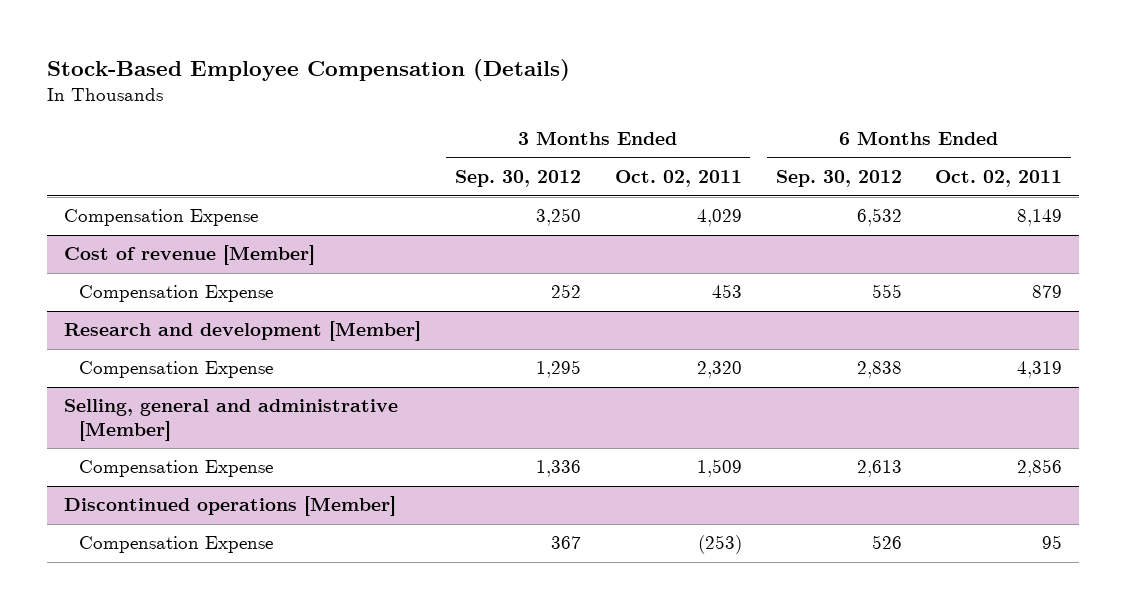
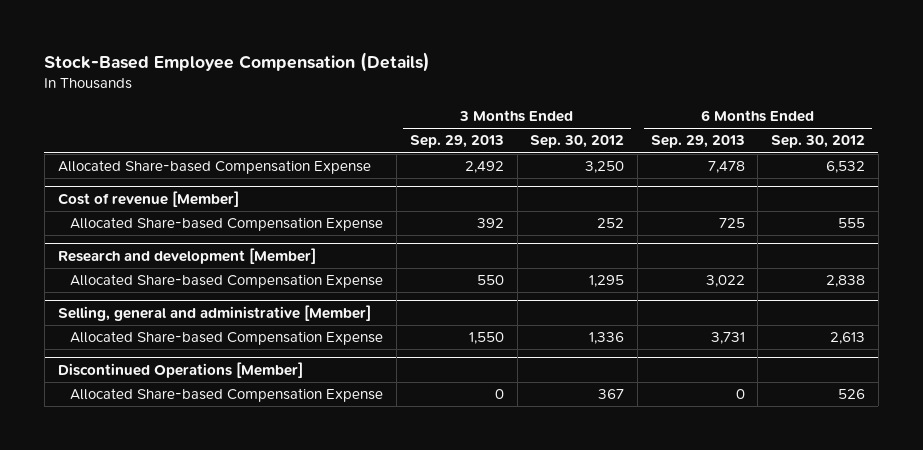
- | 3 Months Ended Sep. 30, 2012 | 3 Months Ended Oct. 02, 2011 | 6 Months Ended Sep. 30, 2012 | 6 Months Ended Oct. 02, 2011
+ | 3 Months Ended Sep. 29, 2013 | 3 Months Ended Sep. 30, 2012 | 6 Months Ended Sep. 29, 2013 | 6 Months Ended Sep. 30, 2012
- Compensation Expense | 3,250 | 4,029 | 6,532 | 8,149
+ Allocated Share-based Compensation Expense | 2,492 | 3,250 | 7,478 | 6,532
@ Cost of revenue [Member]
- Compensation Expense | 252 | 453 | 555 | 879
+ Allocated Share-based Compensation Expense | 392 | 252 | 725 | 555
@ Research and development [Member]
- Compensation Expense | 1,295 | 2,320 | 2,838 | 4,319
+ Allocated Share-based Compensation Expense | 550 | 1,295 | 3,022 | 2,838
@ Selling, general and administrative [Member]
- Compensation Expense | 1,336 | 1,509 | 2,613 | 2,856
- Discontinued operations [Member]
- Compensation Expense | 367 | (253) | 526 | 95
@ Selling, general and administrative [Member]
+ Allocated Share-based Compensation Expense | 1,550 | 1,336 | 3,731 | 2,613
+ Discontinued Operations [Member]
+ Allocated Share-based Compensation Expense | 0 | 367 | 0 | 526

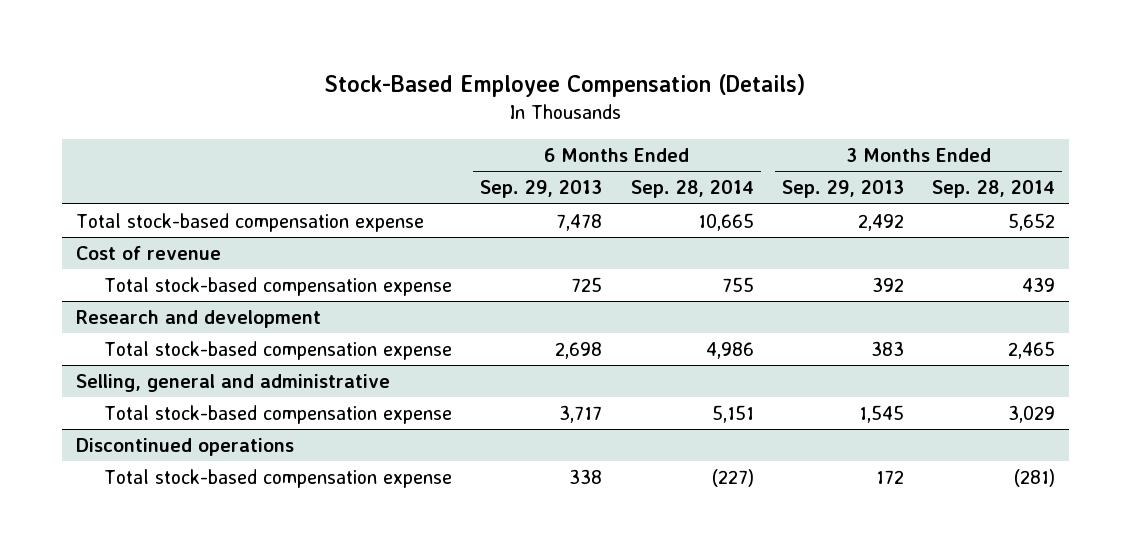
- | 3 Months Ended Sep. 29, 2013 | 3 Months Ended Sep. 30, 2012 | 6 Months Ended Sep. 29, 2013 | 6 Months Ended Sep. 30, 2012
+ | 6 Months Ended Sep. 29, 2013 | 6 Months Ended Sep. 28, 2014 | 3 Months Ended Sep. 29, 2013 | 3 Months Ended Sep. 28, 2014
- Allocated Share-based Compensation Expense | 2,492 | 3,250 | 7,478 | 6,532
- Cost of revenue [Member]
- Allocated Share-based Compensation Expense | 392 | 252 | 725 | 555
- Research and development [Member]
- Allocated Share-based Compensation Expense | 550 | 1,295 | 3,022 | 2,838
- Selling, general and administrative [Member]
- Allocated Share-based Compensation Expense | 1,550 | 1,336 | 3,731 | 2,613
- Discontinued Operations [Member]
- Allocated Share-based Compensation Expense | 0 | 367 | 0 | 526
+ Total stock-based compensation expense | 7,478 | 10,665 | 2,492 | 5,652
+ Cost of revenue
+ Total stock-based compensation expense | 725 | 755 | 392 | 439
+ Research and development
+ Total stock-based compensation expense | 2,698 | 4,986 | 383 | 2,465
+ Selling, general and administrative
+ Total stock-based compensation expense | 3,717 | 5,151 | 1,545 | 3,029
+ Discontinued operations
+ Total stock-based compensation expense | 338 | (227) | 172 | (281)

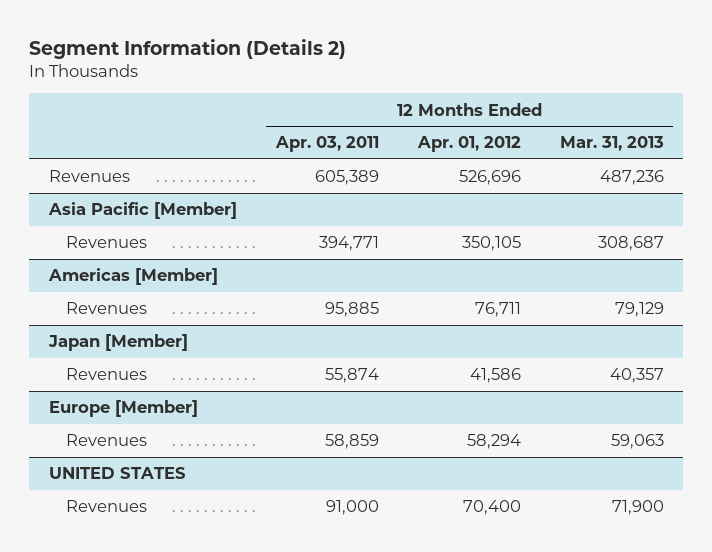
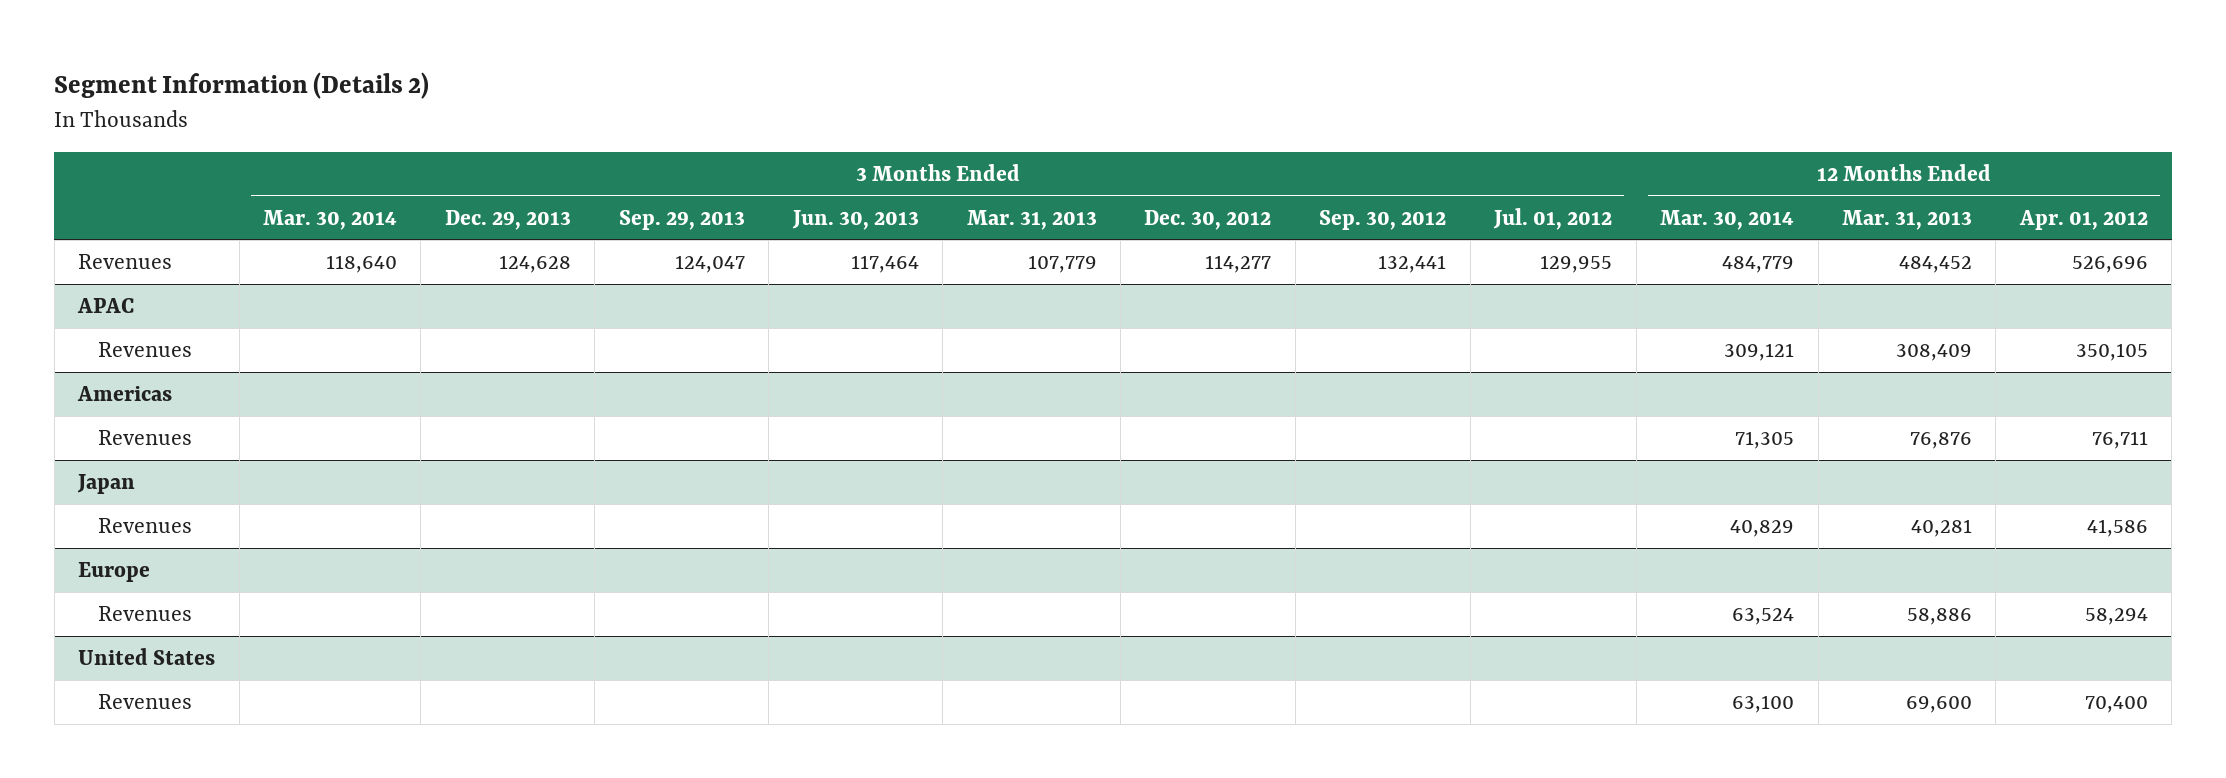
- | 12 Months Ended Apr. 03, 2011 | 12 Months Ended Apr. 01, 2012 | 12 Months Ended Mar. 31, 2013
+ | 3 Months Ended Mar. 30, 2014 | 3 Months Ended Dec. 29, 2013 | 3 Months Ended Sep. 29, 2013 | 3 Months Ended Jun. 30, 2013 | 3 Months Ended Mar. 31, 2013 | 3 Months Ended Dec. 30, 2012 | 3 Months Ended Sep. 30, 2012 | 3 Months Ended Jul. 01, 2012 | 12 Months Ended Mar. 30, 2014 | 12 Months Ended Mar. 31, 2013 | 12 Months Ended Apr. 01, 2012
- Revenues | 605,389 | 526,696 | 487,236
- Asia Pacific [Member]
- Revenues | 394,771 | 350,105 | 308,687
- Americas [Member]
- Revenues | 95,885 | 76,711 | 79,129
- Japan [Member]
- Revenues | 55,874 | 41,586 | 40,357
- Europe [Member]
- Revenues | 58,859 | 58,294 | 59,063
- UNITED STATES
- Revenues | 91,000 | 70,400 | 71,900
+ Revenues | 118,640 | 124,628 | 124,047 | 117,464 | 107,779 | 114,277 | 132,441 | 129,955 | 484,779 | 484,452 | 526,696
+ APAC
+ Revenues | | | | | | | | | 309,121 | 308,409 | 350,105
+ Americas
+ Revenues | | | | | | | | | 71,305 | 76,876 | 76,711
+ Japan
+ Revenues | | | | | | | | | 40,829 | 40,281 | 41,586
+ Europe
+ Revenues | | | | | | | | | 63,524 | 58,886 | 58,294
+ United States
+ Revenues | | | | | | | | | 63,100 | 69,600 | 70,400

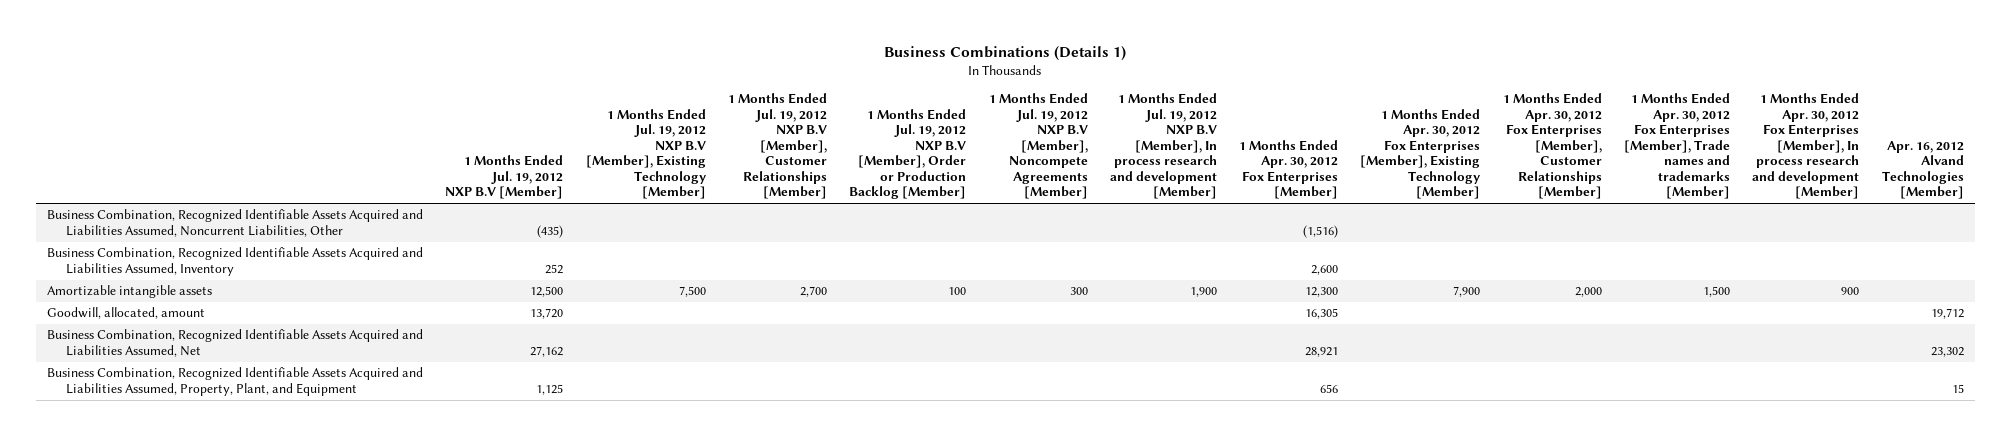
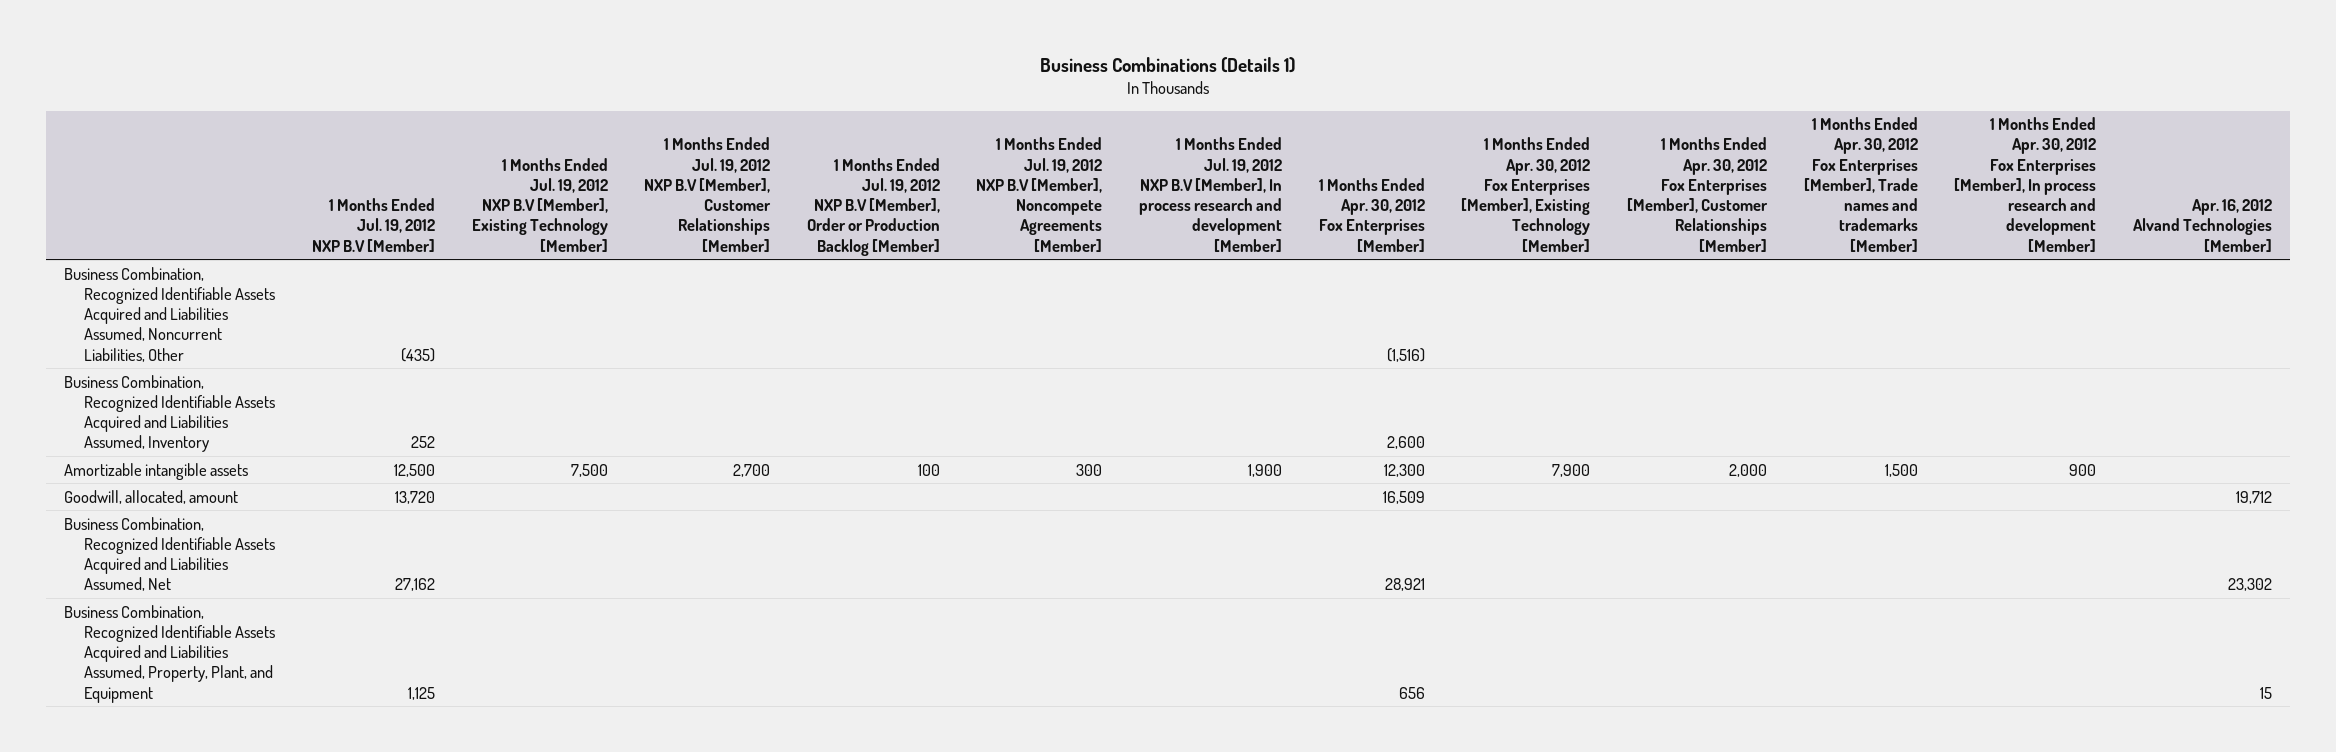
- Goodwill, allocated, amount | 13,720 | | | | | | 16,305 | | | | | 19,712
+ Goodwill, allocated, amount | 13,720 | | | | | | 16,509 | | | | | 19,712

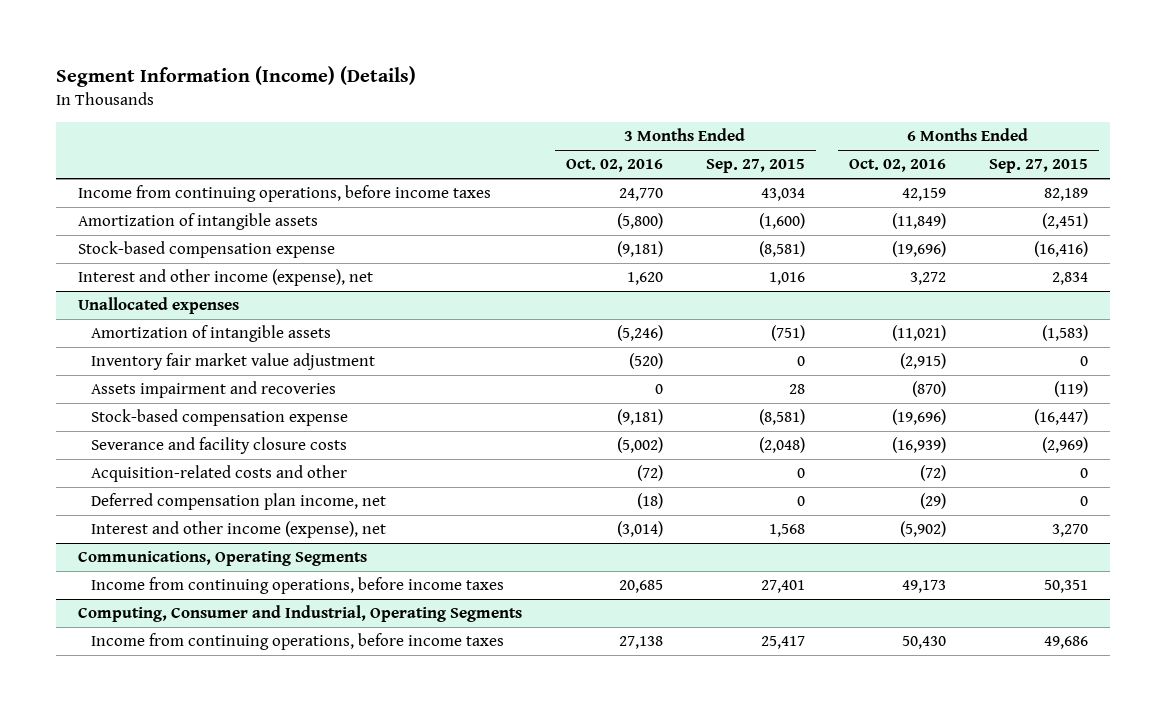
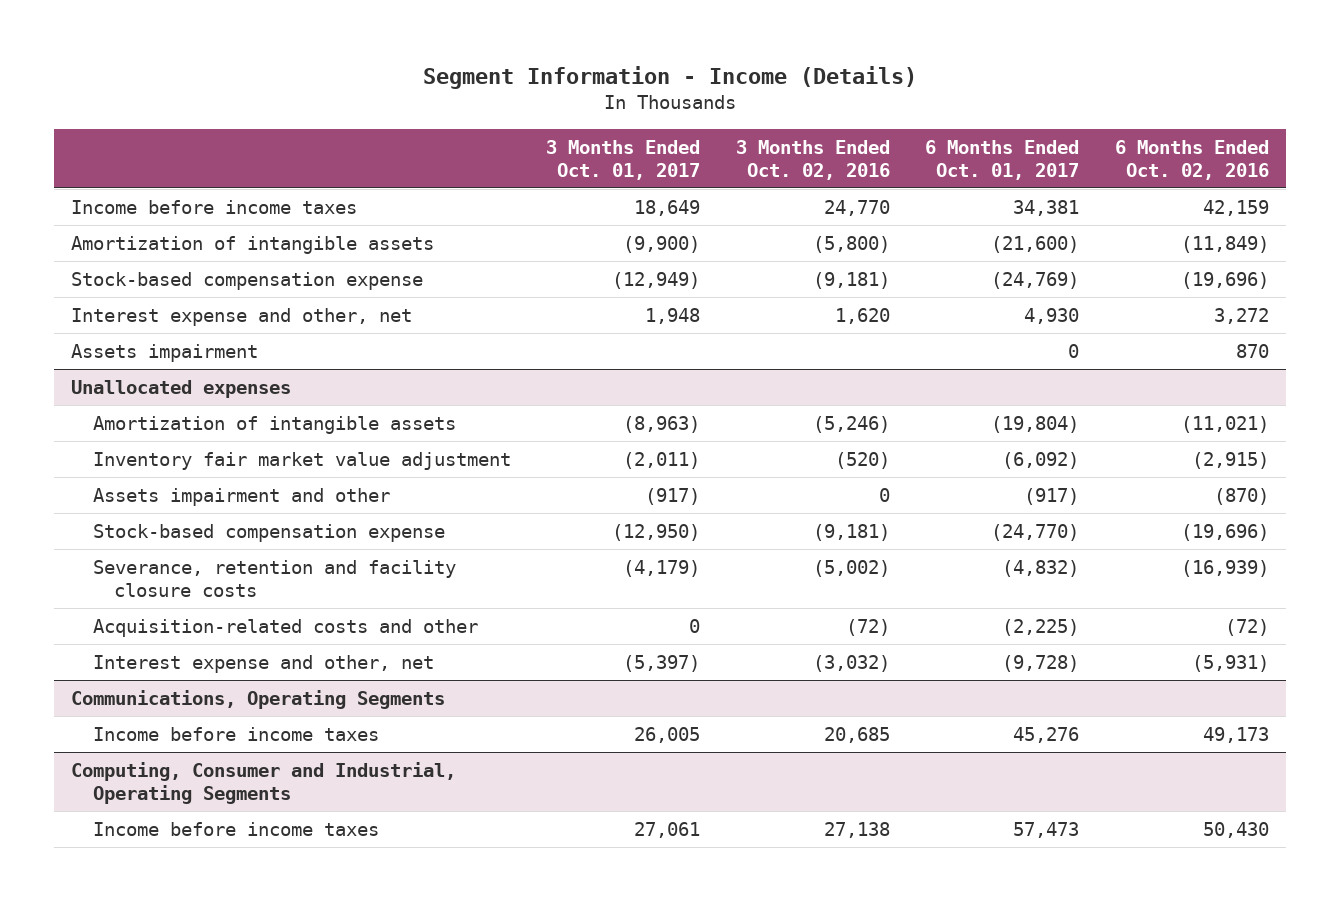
- Segment Information (Income) (Details)
+ Segment Information - Income (Details)
- | 3 Months Ended Oct. 02, 2016 | 3 Months Ended Sep. 27, 2015 | 6 Months Ended Oct. 02, 2016 | 6 Months Ended Sep. 27, 2015
+ | 3 Months Ended Oct. 01, 2017 | 3 Months Ended Oct. 02, 2016 | 6 Months Ended Oct. 01, 2017 | 6 Months Ended Oct. 02, 2016
- Income from continuing operations, before income taxes | 24,770 | 43,034 | 42,159 | 82,189
+ Income before income taxes | 18,649 | 24,770 | 34,381 | 42,159
- Interest and other income (expense), net | 1,620 | 1,016 | 3,272 | 2,834
+ Interest expense and other, net | 1,948 | 1,620 | 4,930 | 3,272
+ Assets impairment | | | 0 | 870
@ Unallocated expenses
- Assets impairment and recoveries | 0 | 28 | (870) | (119)
+ Assets impairment and other | (917) | 0 | (917) | (870)
- Severance and facility closure costs | (5,002) | (2,048) | (16,939) | (2,969)
+ Severance, retention and facility closure costs | (4,179) | (5,002) | (4,832) | (16,939)
- Deferred compensation plan income, net | (18) | 0 | (29) | 0
- Interest and other income (expense), net | (3,014) | 1,568 | (5,902) | 3,270
+ Interest expense and other, net | (5,397) | (3,032) | (9,728) | (5,931)
@ Communications, Operating Segments
- Income from continuing operations, before income taxes | 20,685 | 27,401 | 49,173 | 50,351
+ Income before income taxes | 26,005 | 20,685 | 45,276 | 49,173
@ Computing, Consumer and Industrial, Operating Segments
- Income from continuing operations, before income taxes | 27,138 | 25,417 | 50,430 | 49,686
+ Income before income taxes | 27,061 | 27,138 | 57,473 | 50,430

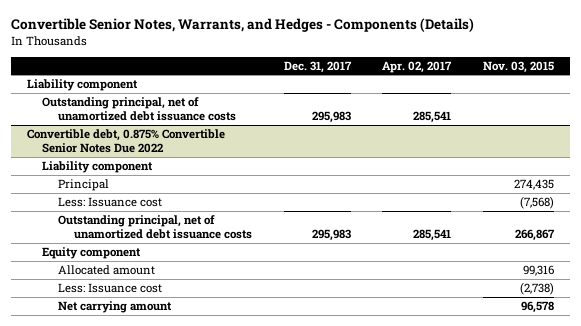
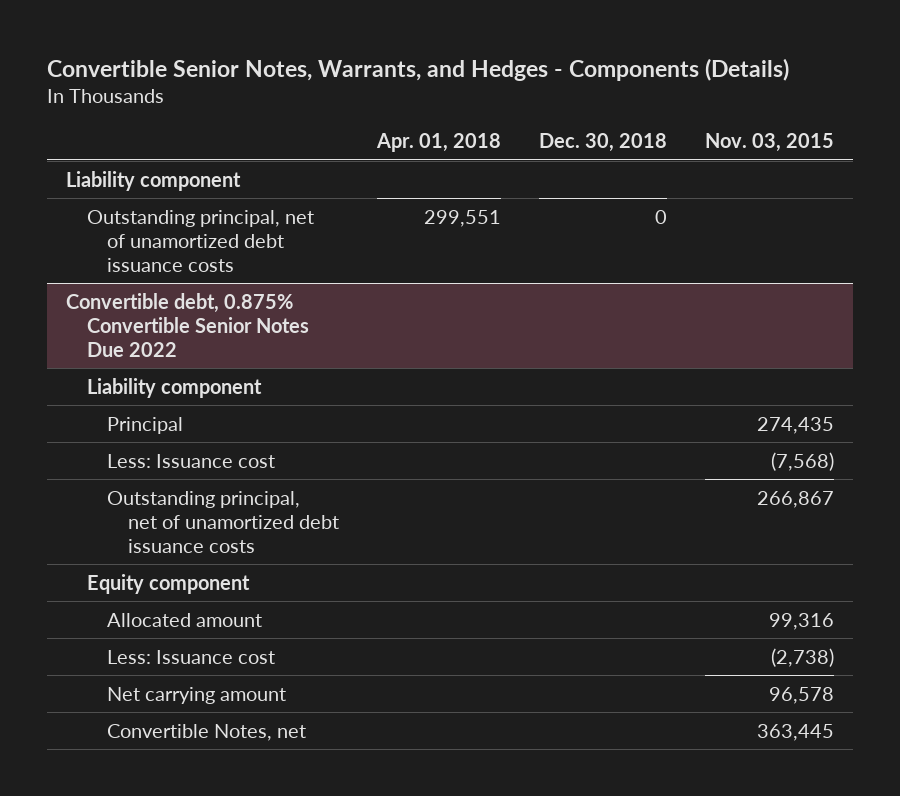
- | Dec. 31, 2017 | Apr. 02, 2017 | Nov. 03, 2015
+ | Apr. 01, 2018 | Dec. 30, 2018 | Nov. 03, 2015
@ Convertible debt, 0.875% Convertible Senior Notes Due 2022
+ Convertible Notes, net | | | 363,445

